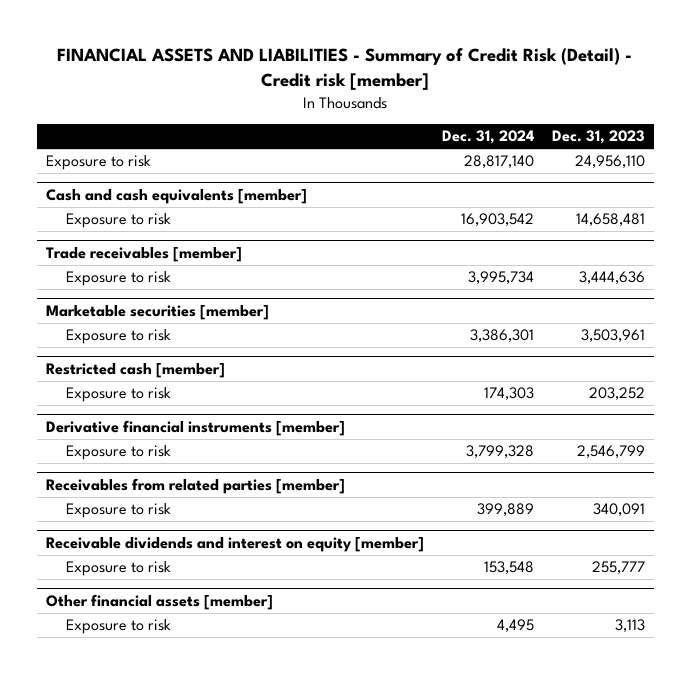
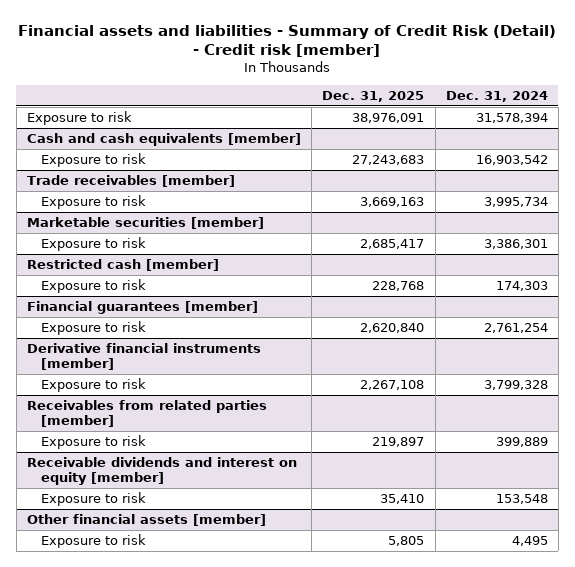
- FINANCIAL ASSETS AND LIABILITIES - Summary of Credit Risk (Detail) - Credit risk [member]
+ Financial assets and liabilities - Summary of Credit Risk (Detail) - Credit risk [member]
- | Dec. 31, 2024 | Dec. 31, 2023
+ | Dec. 31, 2025 | Dec. 31, 2024
- Exposure to risk | 28,817,140 | 24,956,110
+ Exposure to risk | 38,976,091 | 31,578,394
+ Financial guarantees [member]
+ Exposure to risk | 2,620,840 | 2,761,254

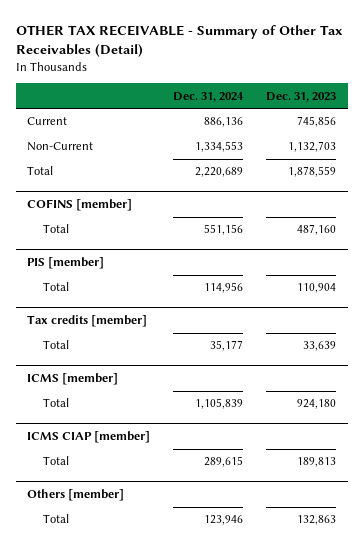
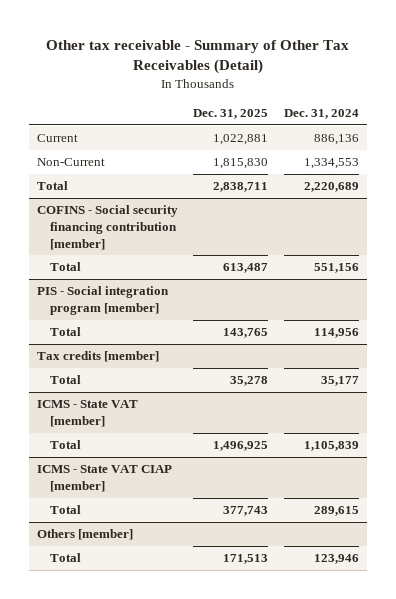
- OTHER TAX RECEIVABLE - Summary of Other Tax Receivables (Detail)
+ Other tax receivable - Summary of Other Tax Receivables (Detail)
- | Dec. 31, 2024 | Dec. 31, 2023
+ | Dec. 31, 2025 | Dec. 31, 2024
- COFINS [member]
+ COFINS - Social security financing contribution [member]
- PIS [member]
+ PIS - Social integration program [member]
- ICMS [member]
+ ICMS - State VAT [member]
- ICMS CIAP [member]
+ ICMS - State VAT CIAP [member]

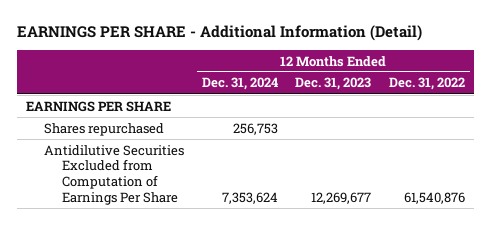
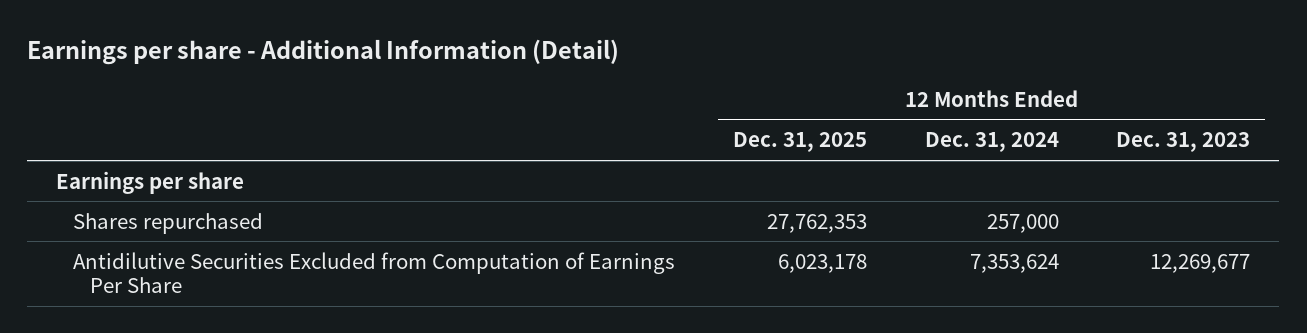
- EARNINGS PER SHARE - Additional Information (Detail)
+ Earnings per share - Additional Information (Detail)
- | 12 Months Ended Dec. 31, 2024 | 12 Months Ended Dec. 31, 2023 | 12 Months Ended Dec. 31, 2022
+ | 12 Months Ended Dec. 31, 2025 | 12 Months Ended Dec. 31, 2024 | 12 Months Ended Dec. 31, 2023
- EARNINGS PER SHARE
- Shares repurchased | 256,753 | |
+ Earnings per share
+ Shares repurchased | 27,762,353 | 257,000 |

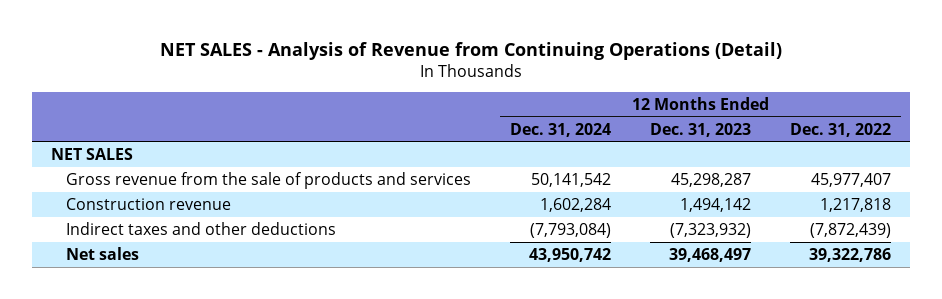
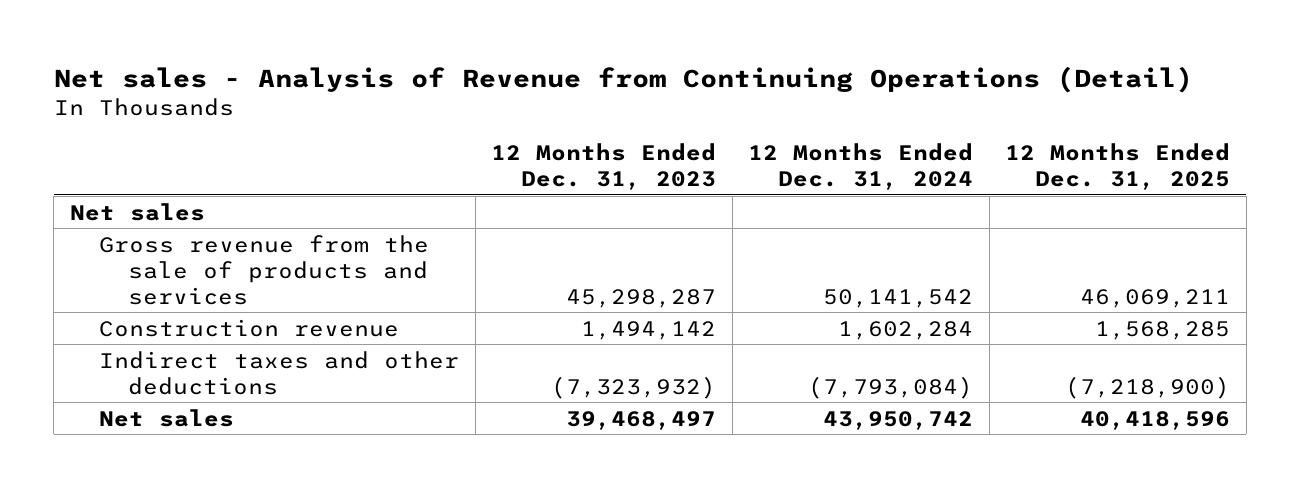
- NET SALES - Analysis of Revenue from Continuing Operations (Detail)
+ Net sales - Analysis of Revenue from Continuing Operations (Detail)
- | 12 Months Ended Dec. 31, 2024 | 12 Months Ended Dec. 31, 2023 | 12 Months Ended Dec. 31, 2022
+ | 12 Months Ended Dec. 31, 2023 | 12 Months Ended Dec. 31, 2024 | 12 Months Ended Dec. 31, 2025
- NET SALES
+ Net sales

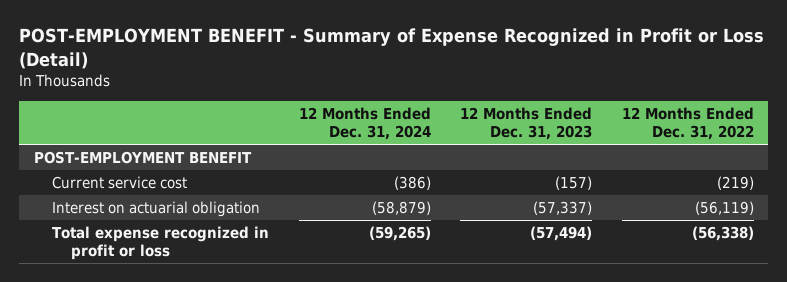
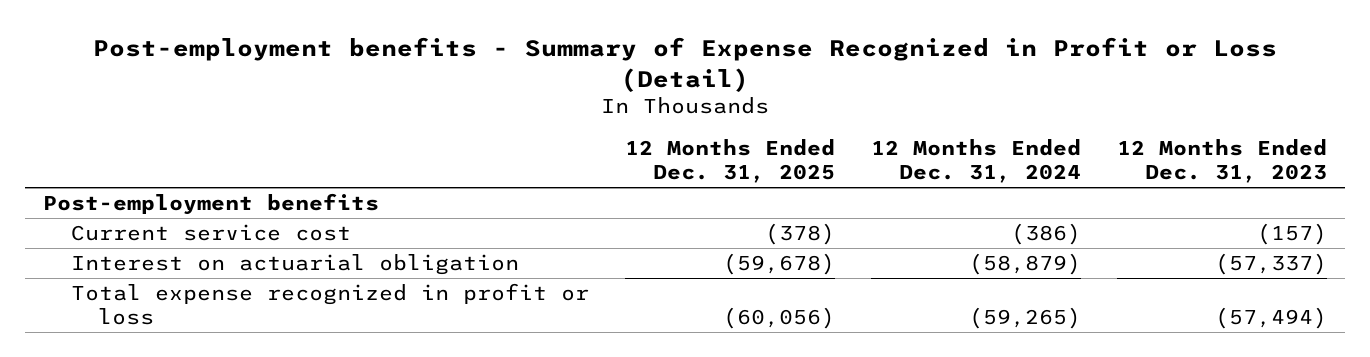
- POST-EMPLOYMENT BENEFIT - Summary of Expense Recognized in Profit or Loss (Detail)
+ Post-employment benefits - Summary of Expense Recognized in Profit or Loss (Detail)
- | 12 Months Ended Dec. 31, 2024 | 12 Months Ended Dec. 31, 2023 | 12 Months Ended Dec. 31, 2022
+ | 12 Months Ended Dec. 31, 2025 | 12 Months Ended Dec. 31, 2024 | 12 Months Ended Dec. 31, 2023
- POST-EMPLOYMENT BENEFIT
+ Post-employment benefits

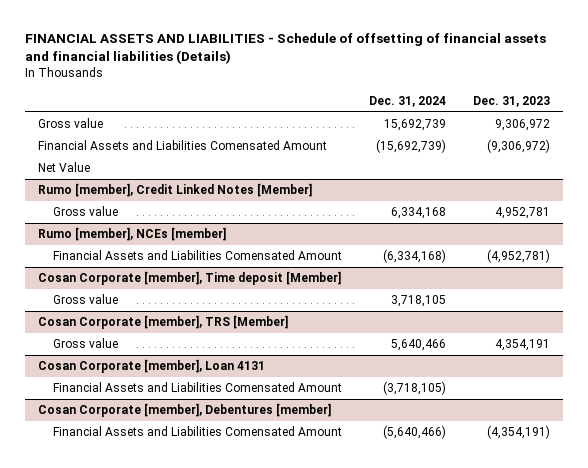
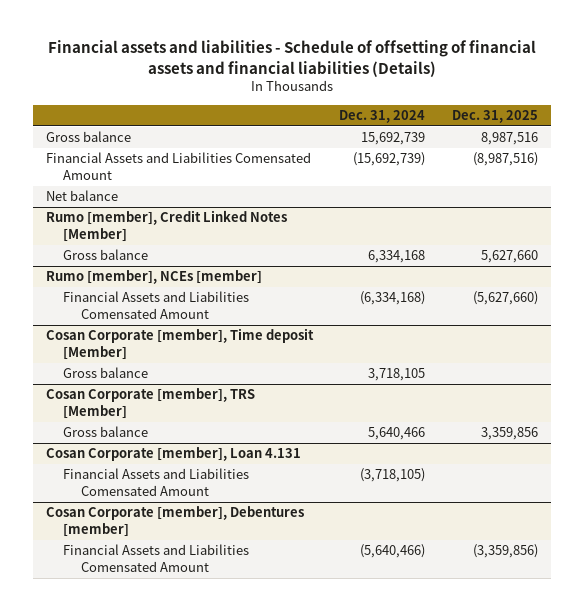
- FINANCIAL ASSETS AND LIABILITIES - Schedule of offsetting of financial assets and financial liabilities (Details)
+ Financial assets and liabilities - Schedule of offsetting of financial assets and financial liabilities (Details)
- | Dec. 31, 2024 | Dec. 31, 2023
+ | Dec. 31, 2024 | Dec. 31, 2025
- Gross value | 15,692,739 | 9,306,972
+ Gross balance | 15,692,739 | 8,987,516
- Net Value
+ Net balance
@ Rumo [member], Credit Linked Notes [Member]
- Gross value | 6,334,168 | 4,952,781
+ Gross balance | 6,334,168 | 5,627,660
@ Cosan Corporate [member], Time deposit [Member]
- Gross value | 3,718,105 |
+ Gross balance | 3,718,105 |
@ Cosan Corporate [member], TRS [Member]
- Gross value | 5,640,466 | 4,354,191
- Cosan Corporate [member], Loan 4131
@ Cosan Corporate [member], TRS [Member]
+ Gross balance | 5,640,466 | 3,359,856
+ Cosan Corporate [member], Loan 4.131

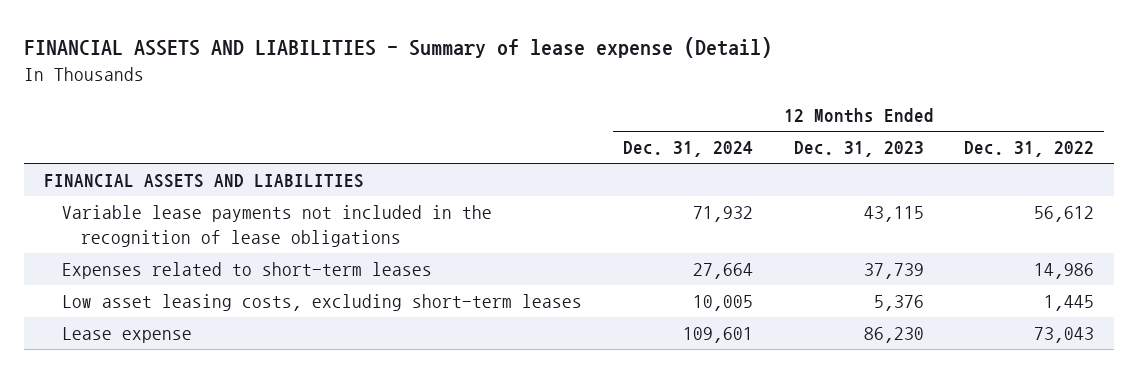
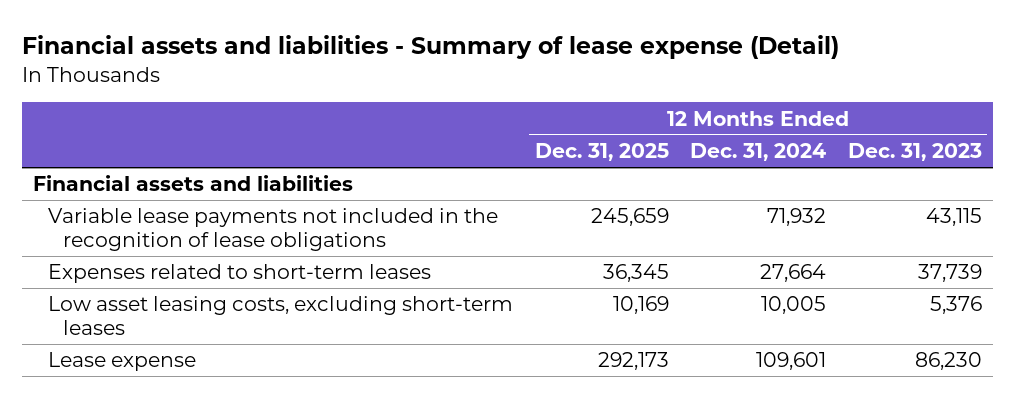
- FINANCIAL ASSETS AND LIABILITIES - Summary of lease expense (Detail)
+ Financial assets and liabilities - Summary of lease expense (Detail)
- | 12 Months Ended Dec. 31, 2024 | 12 Months Ended Dec. 31, 2023 | 12 Months Ended Dec. 31, 2022
+ | 12 Months Ended Dec. 31, 2025 | 12 Months Ended Dec. 31, 2024 | 12 Months Ended Dec. 31, 2023
- FINANCIAL ASSETS AND LIABILITIES
+ Financial assets and liabilities

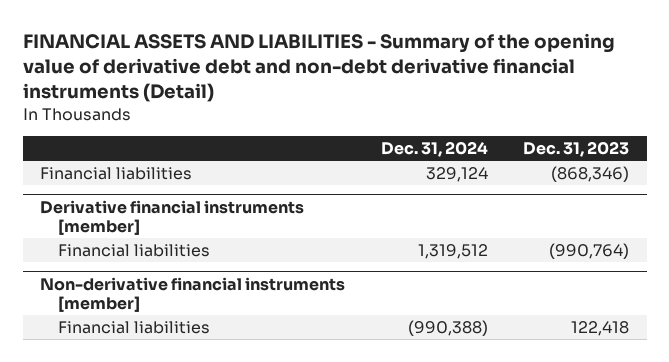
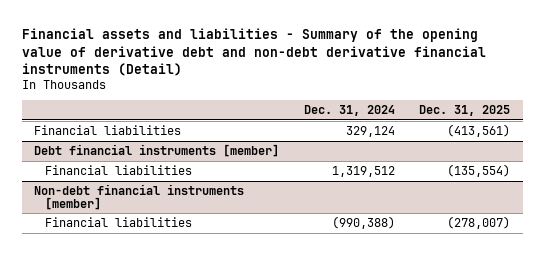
- FINANCIAL ASSETS AND LIABILITIES - Summary of the opening value of derivative debt and non-debt derivative financial instruments (Detail)
+ Financial assets and liabilities - Summary of the opening value of derivative debt and non-debt derivative financial instruments (Detail)
- | Dec. 31, 2024 | Dec. 31, 2023
+ | Dec. 31, 2024 | Dec. 31, 2025
- Derivative financial instruments [member]
+ Debt financial instruments [member]
- Non-derivative financial instruments [member]
+ Non-debt financial instruments [member]

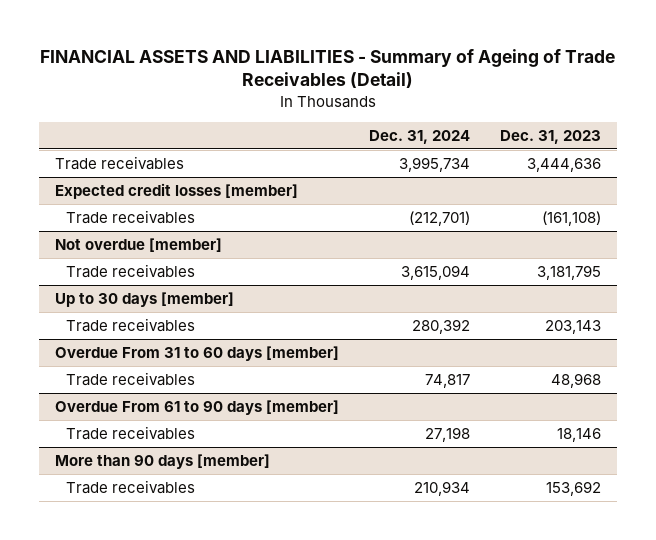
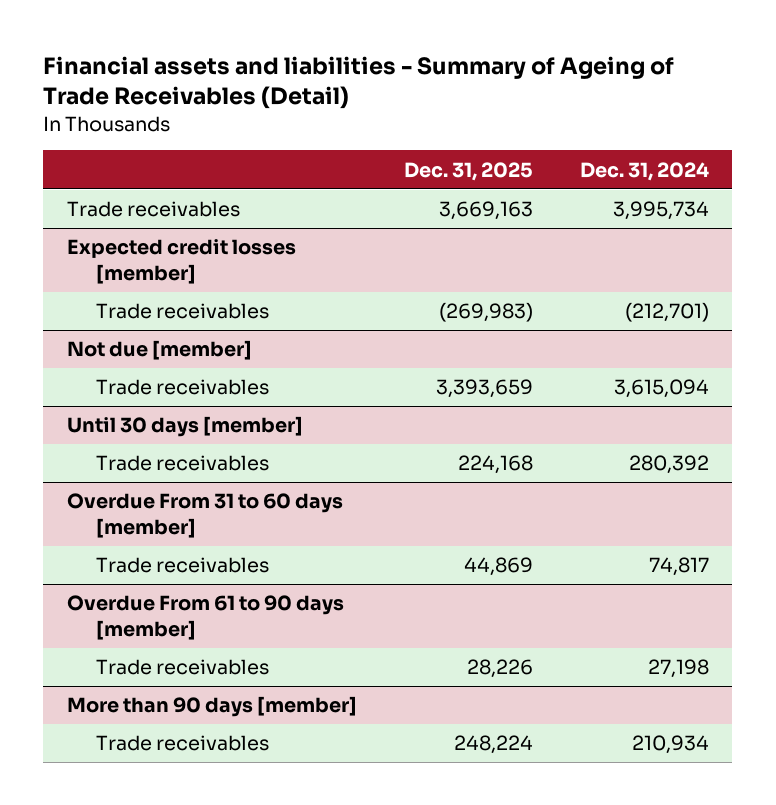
- FINANCIAL ASSETS AND LIABILITIES - Summary of Ageing of Trade Receivables (Detail)
+ Financial assets and liabilities - Summary of Ageing of Trade Receivables (Detail)
- | Dec. 31, 2024 | Dec. 31, 2023
+ | Dec. 31, 2025 | Dec. 31, 2024
- Not overdue [member]
+ Not due [member]
- Up to 30 days [member]
+ Until 30 days [member]

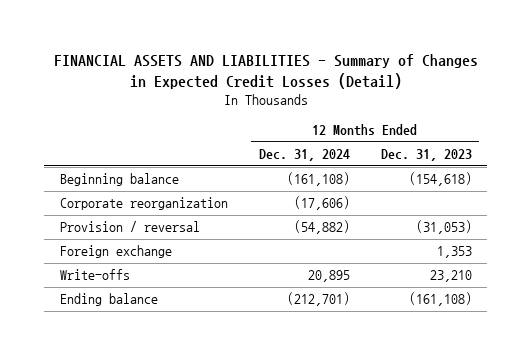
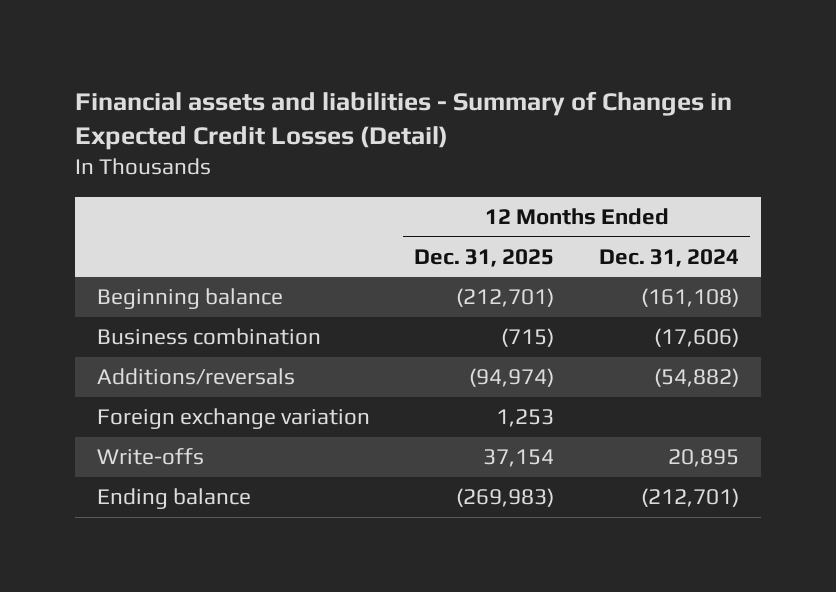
- FINANCIAL ASSETS AND LIABILITIES - Summary of Changes in Expected Credit Losses (Detail)
+ Financial assets and liabilities - Summary of Changes in Expected Credit Losses (Detail)
- | 12 Months Ended Dec. 31, 2024 | 12 Months Ended Dec. 31, 2023
+ | 12 Months Ended Dec. 31, 2025 | 12 Months Ended Dec. 31, 2024
- Corporate reorganization | (17,606) |
- Provision / reversal | (54,882) | (31,053)
- Foreign exchange | | 1,353
+ Business combination | (715) | (17,606)
+ Additions/reversals | (94,974) | (54,882)
+ Foreign exchange variation | 1,253 |

